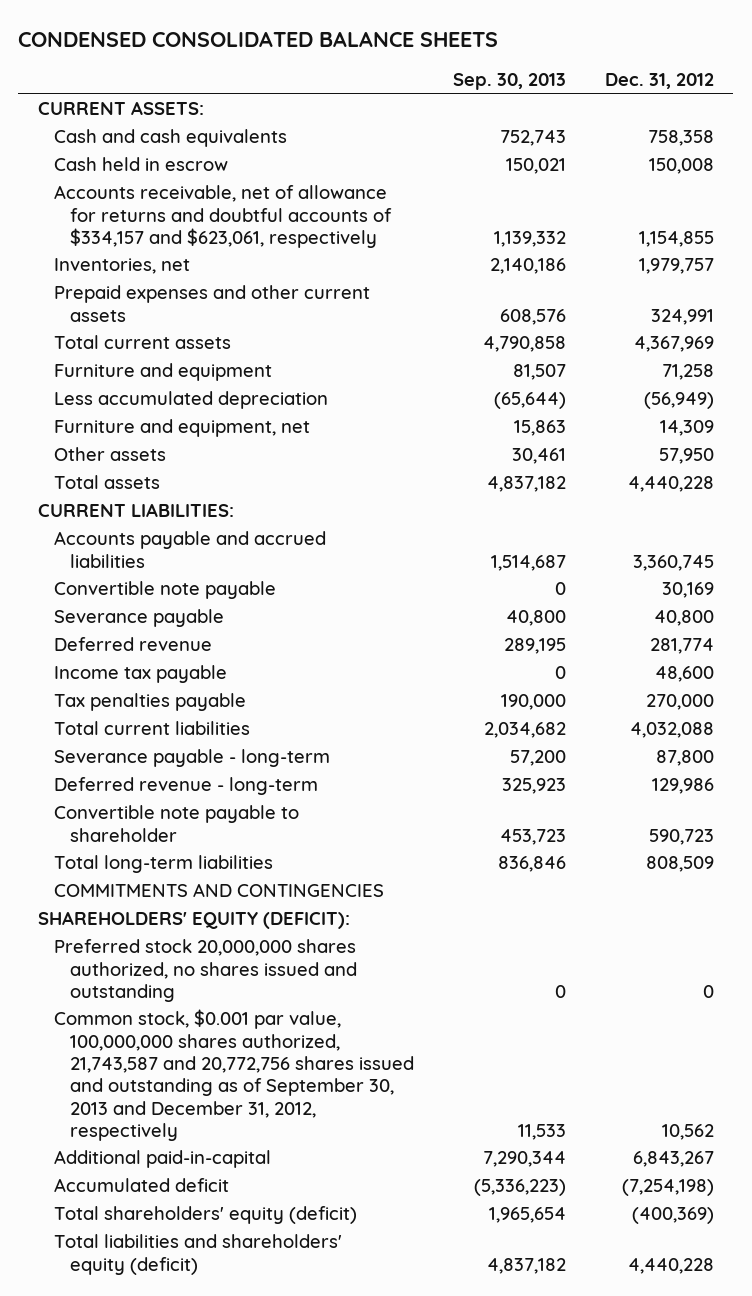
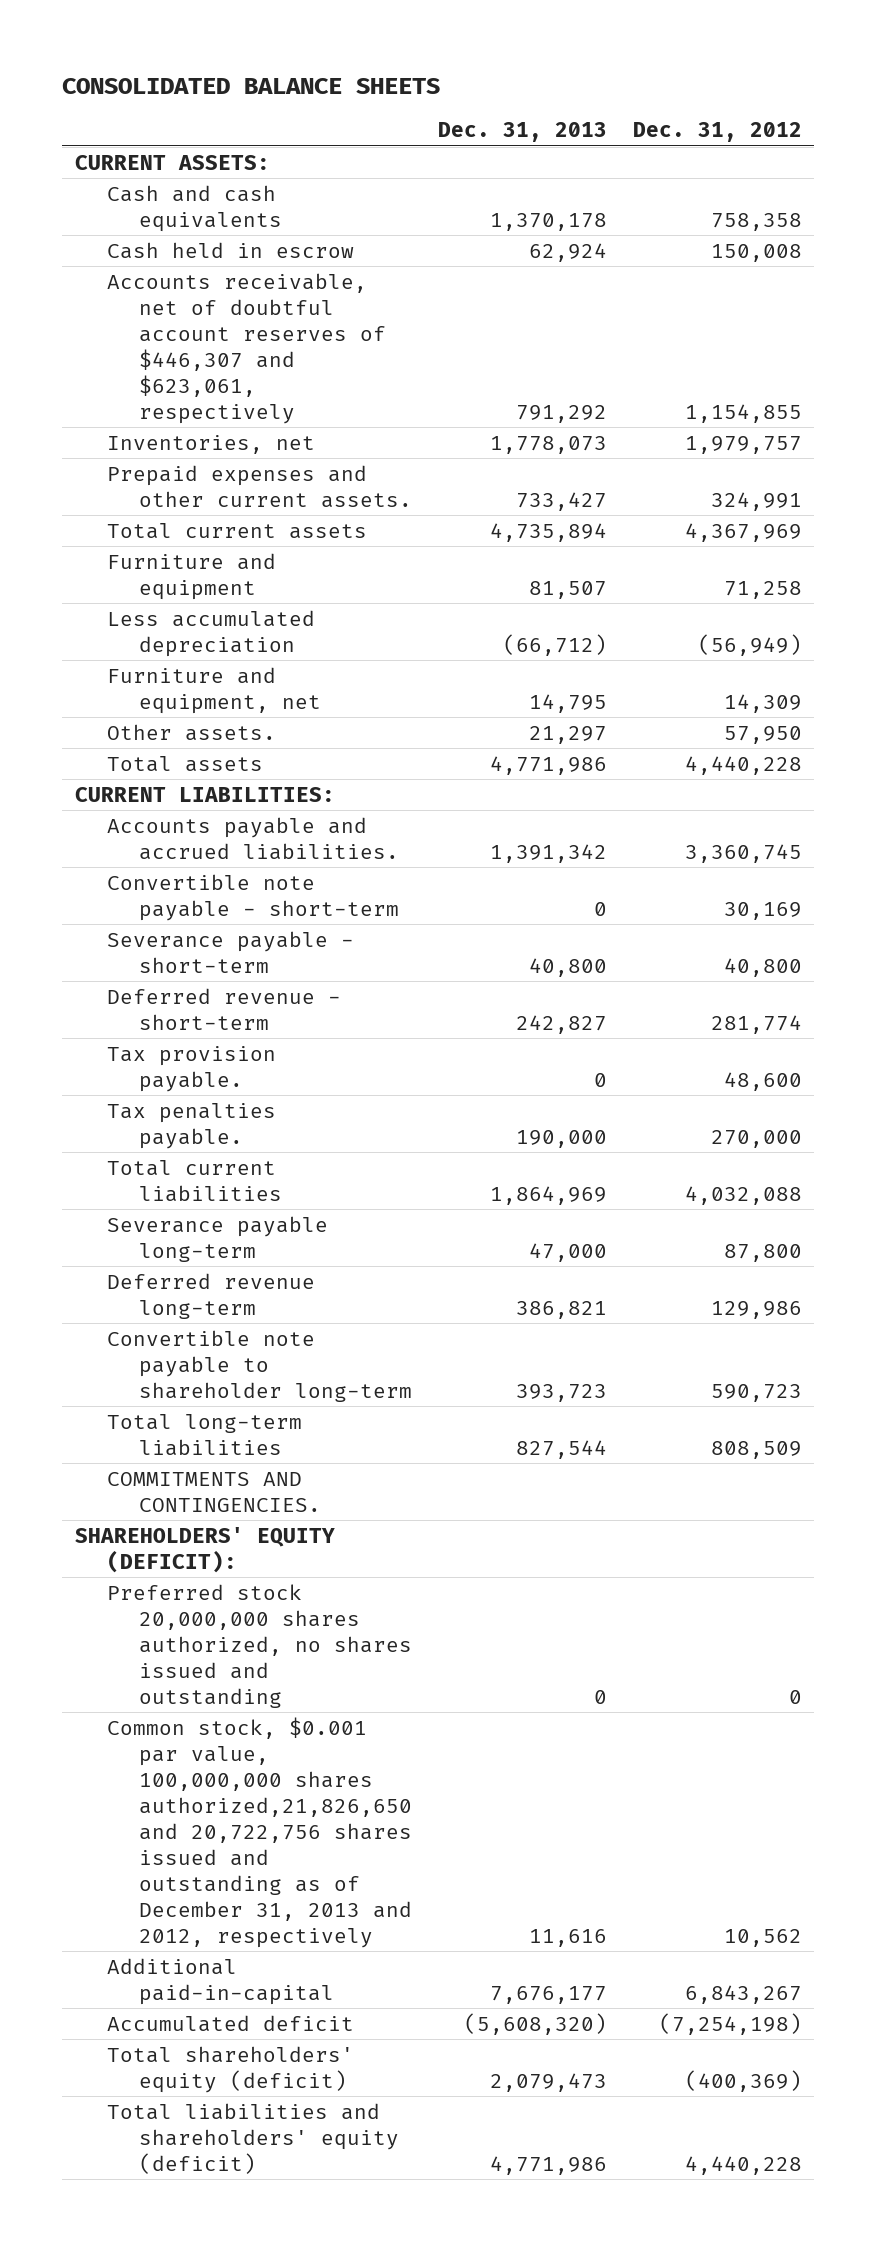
- CONDENSED CONSOLIDATED BALANCE SHEETS
+ CONSOLIDATED BALANCE SHEETS
- | Sep. 30, 2013 | Dec. 31, 2012
+ | Dec. 31, 2013 | Dec. 31, 2012
- Accounts receivable, net of allowance for returns and doubtful accounts of $334,157 and $623,061, respectively | 1,139,332 | 1,154,855
+ Accounts receivable, net of doubtful account reserves of $446,307 and $623,061, respectively | 791,292 | 1,154,855
- Prepaid expenses and other current assets | 608,576 | 324,991
+ Prepaid expenses and other current assets. | 733,427 | 324,991
- Other assets | 30,461 | 57,950
+ Other assets. | 21,297 | 57,950
- Accounts payable and accrued liabilities | 1,514,687 | 3,360,745
- Convertible note payable | 0 | 30,169
- Severance payable | 40,800 | 40,800
- Deferred revenue | 289,195 | 281,774
- Income tax payable | 0 | 48,600
- Tax penalties payable | 190,000 | 270,000
+ Accounts payable and accrued liabilities. | 1,391,342 | 3,360,745
+ Convertible note payable - short-term | 0 | 30,169
+ Severance payable - short-term | 40,800 | 40,800
+ Deferred revenue - short-term | 242,827 | 281,774
+ Tax provision payable. | 0 | 48,600
+ Tax penalties payable. | 190,000 | 270,000
- Severance payable - long-term | 57,200 | 87,800
- Deferred revenue - long-term | 325,923 | 129,986
- Convertible note payable to shareholder | 453,723 | 590,723
+ Severance payable long-term | 47,000 | 87,800
+ Deferred revenue long-term | 386,821 | 129,986
+ Convertible note payable to shareholder long-term | 393,723 | 590,723
- COMMITMENTS AND CONTINGENCIES
+ COMMITMENTS AND CONTINGENCIES.
- Common stock, $0.001 par value, 100,000,000 shares authorized, 21,743,587 and 20,772,756 shares issued and outstanding as of September 30, 2013 and December 31, 2012, respectively | 11,533 | 10,562
+ Common stock, $0.001 par value, 100,000,000 shares authorized,21,826,650 and 20,722,756 shares issued and outstanding as of December 31, 2013 and 2012, respectively | 11,616 | 10,562

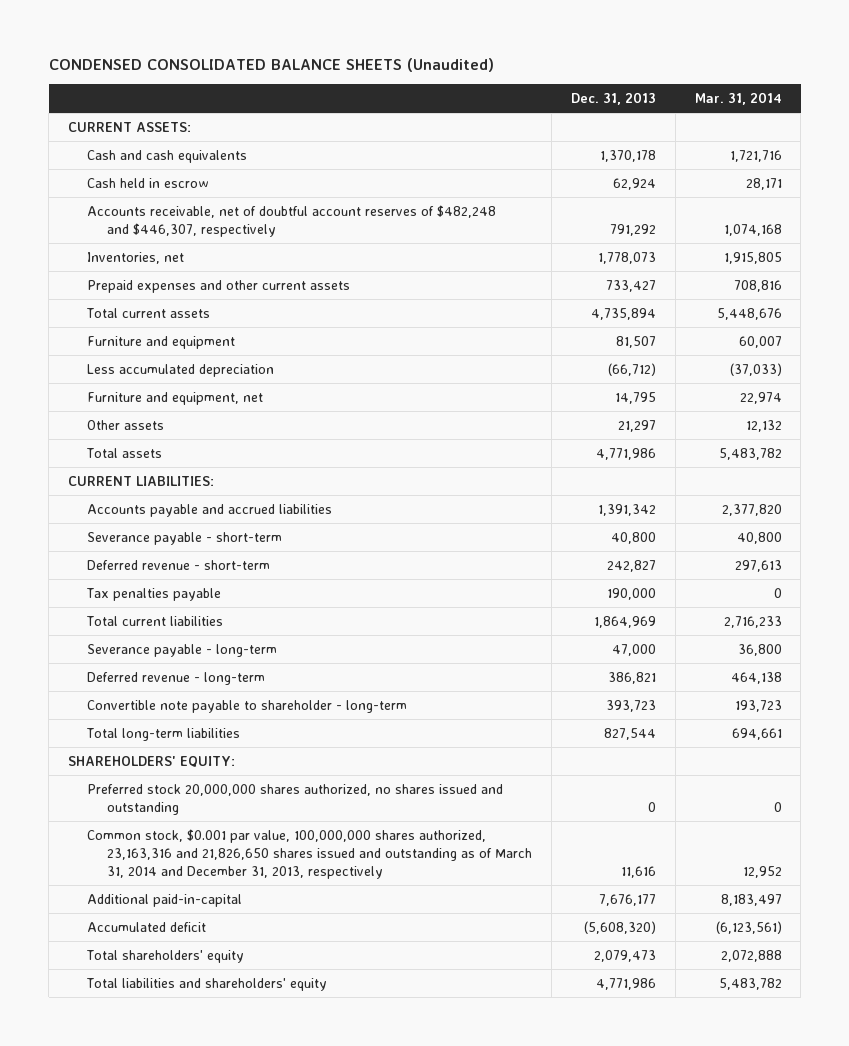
- CONSOLIDATED BALANCE SHEETS
+ CONDENSED CONSOLIDATED BALANCE SHEETS (Unaudited)
- | Dec. 31, 2013 | Dec. 31, 2012
+ | Dec. 31, 2013 | Mar. 31, 2014
- Accounts receivable, net of doubtful account reserves of $446,307 and $623,061, respectively | 791,292 | 1,154,855
+ Accounts receivable, net of doubtful account reserves of $482,248 and $446,307, respectively | 791,292 | 1,074,168
- Prepaid expenses and other current assets. | 733,427 | 324,991
+ Prepaid expenses and other current assets | 733,427 | 708,816
- Other assets. | 21,297 | 57,950
+ Other assets | 21,297 | 12,132
- Accounts payable and accrued liabilities. | 1,391,342 | 3,360,745
- Convertible note payable - short-term | 0 | 30,169
+ Accounts payable and accrued liabilities | 1,391,342 | 2,377,820
- Tax provision payable. | 0 | 48,600
- Tax penalties payable. | 190,000 | 270,000
+ Tax penalties payable | 190,000 | 0
- Severance payable long-term | 47,000 | 87,800
- Deferred revenue long-term | 386,821 | 129,986
- Convertible note payable to shareholder long-term | 393,723 | 590,723
+ Severance payable - long-term | 47,000 | 36,800
+ Deferred revenue - long-term | 386,821 | 464,138
+ Convertible note payable to shareholder - long-term | 393,723 | 193,723
- COMMITMENTS AND CONTINGENCIES.
- SHAREHOLDERS' EQUITY (DEFICIT):
+ SHAREHOLDERS' EQUITY:
- Common stock, $0.001 par value, 100,000,000 shares authorized,21,826,650 and 20,722,756 shares issued and outstanding as of December 31, 2013 and 2012, respectively | 11,616 | 10,562
+ Common stock, $0.001 par value, 100,000,000 shares authorized, 23,163,316 and 21,826,650 shares issued and outstanding as of March 31, 2014 and December 31, 2013, respectively | 11,616 | 12,952
- Total shareholders' equity (deficit) | 2,079,473 | (400,369)
- Total liabilities and shareholders' equity (deficit) | 4,771,986 | 4,440,228
+ Total shareholders' equity | 2,079,473 | 2,072,888
+ Total liabilities and shareholders' equity | 4,771,986 | 5,483,782

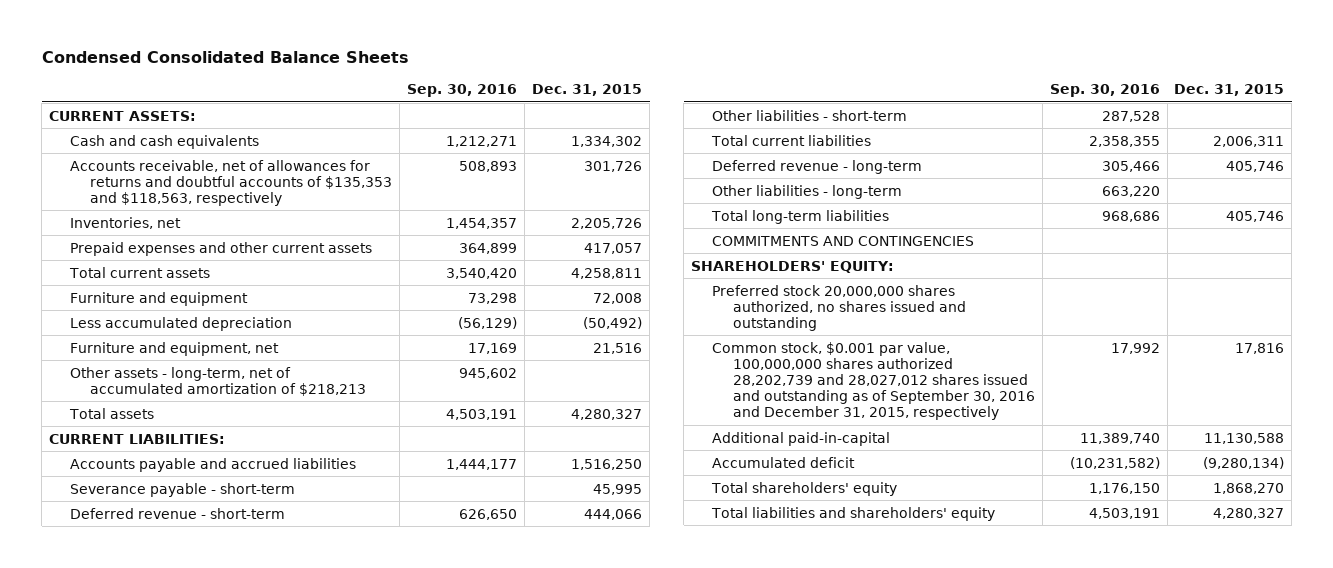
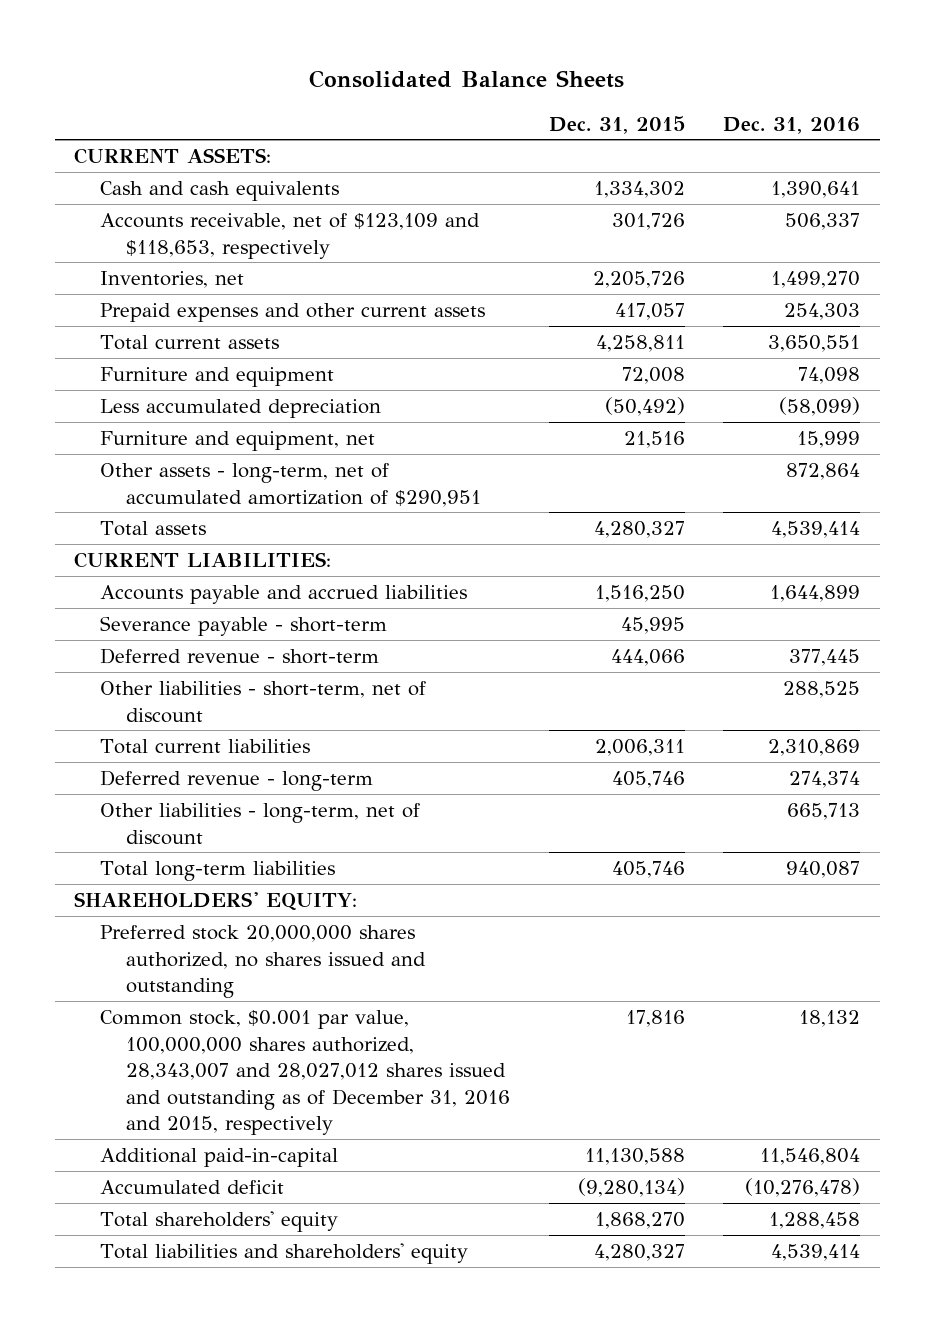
- Condensed Consolidated Balance Sheets
+ Consolidated Balance Sheets
- | Sep. 30, 2016 | Dec. 31, 2015
+ | Dec. 31, 2015 | Dec. 31, 2016
- Accounts receivable, net of allowances for returns and doubtful accounts of $135,353 and $118,563, respectively | 508,893 | 301,726
+ Accounts receivable, net of $123,109 and $118,653, respectively | 301,726 | 506,337
- Other assets - long-term, net of accumulated amortization of $218,213 | 945,602 |
+ Other assets - long-term, net of accumulated amortization of $290,951 | | 872,864
- Other liabilities - short-term | 287,528 |
+ Other liabilities - short-term, net of discount | | 288,525
- Other liabilities - long-term | 663,220 |
+ Other liabilities - long-term, net of discount | | 665,713
- COMMITMENTS AND CONTINGENCIES
- Common stock, $0.001 par value, 100,000,000 shares authorized 28,202,739 and 28,027,012 shares issued and outstanding as of September 30, 2016 and December 31, 2015, respectively | 17,992 | 17,816
+ Common stock, $0.001 par value, 100,000,000 shares authorized, 28,343,007 and 28,027,012 shares issued and outstanding as of December 31, 2016 and 2015, respectively | 17,816 | 18,132

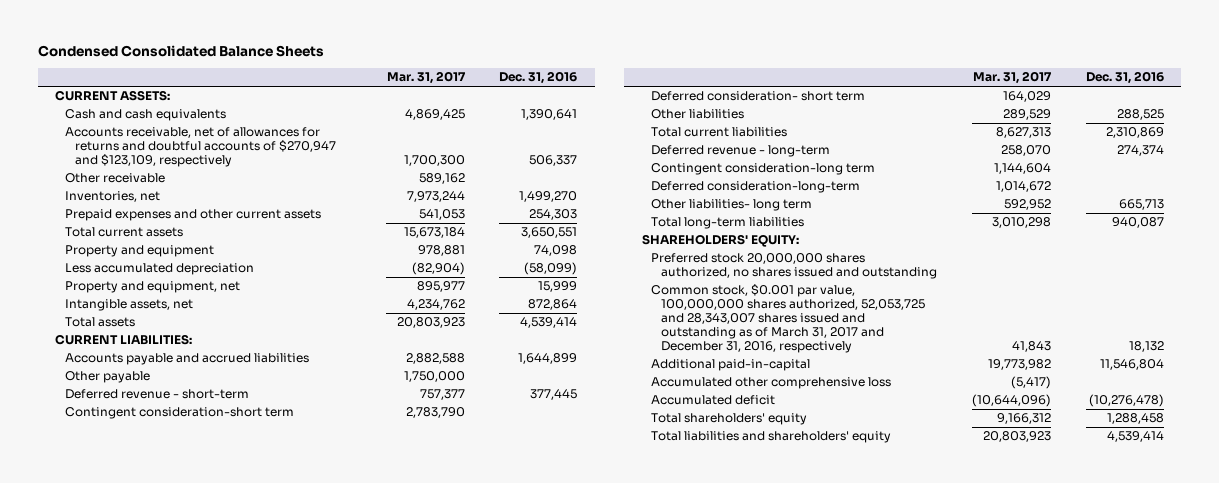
- Consolidated Balance Sheets
+ Condensed Consolidated Balance Sheets
- | Dec. 31, 2015 | Dec. 31, 2016
+ | Mar. 31, 2017 | Dec. 31, 2016
- Accounts receivable, net of $123,109 and $118,653, respectively | 301,726 | 506,337
+ Accounts receivable, net of allowances for returns and doubtful accounts of $270,947 and $123,109, respectively | 1,700,300 | 506,337
+ Other receivable | 589,162 |
- Furniture and equipment | 72,008 | 74,098
+ Property and equipment | 978,881 | 74,098
- Furniture and equipment, net | 21,516 | 15,999
- Other assets - long-term, net of accumulated amortization of $290,951 | | 872,864
+ Property and equipment, net | 895,977 | 15,999
+ Intangible assets, net | 4,234,762 | 872,864
- Severance payable - short-term | 45,995 |
+ Other payable | 1,750,000 |
- Other liabilities - short-term, net of discount | | 288,525
+ Contingent consideration-short term | 2,783,790 |
+ Deferred consideration- short term | 164,029 |
+ Other liabilities | 289,529 | 288,525
- Other liabilities - long-term, net of discount | | 665,713
+ Contingent consideration-long term | 1,144,604 |
+ Deferred consideration-long-term | 1,014,672 |
+ Other liabilities- long term | 592,952 | 665,713
- Common stock, $0.001 par value, 100,000,000 shares authorized, 28,343,007 and 28,027,012 shares issued and outstanding as of December 31, 2016 and 2015, respectively | 17,816 | 18,132
+ Common stock, $0.001 par value, 100,000,000 shares authorized, 52,053,725 and 28,343,007 shares issued and outstanding as of March 31, 2017 and December 31, 2016, respectively | 41,843 | 18,132
+ Accumulated other comprehensive loss | (5,417) |

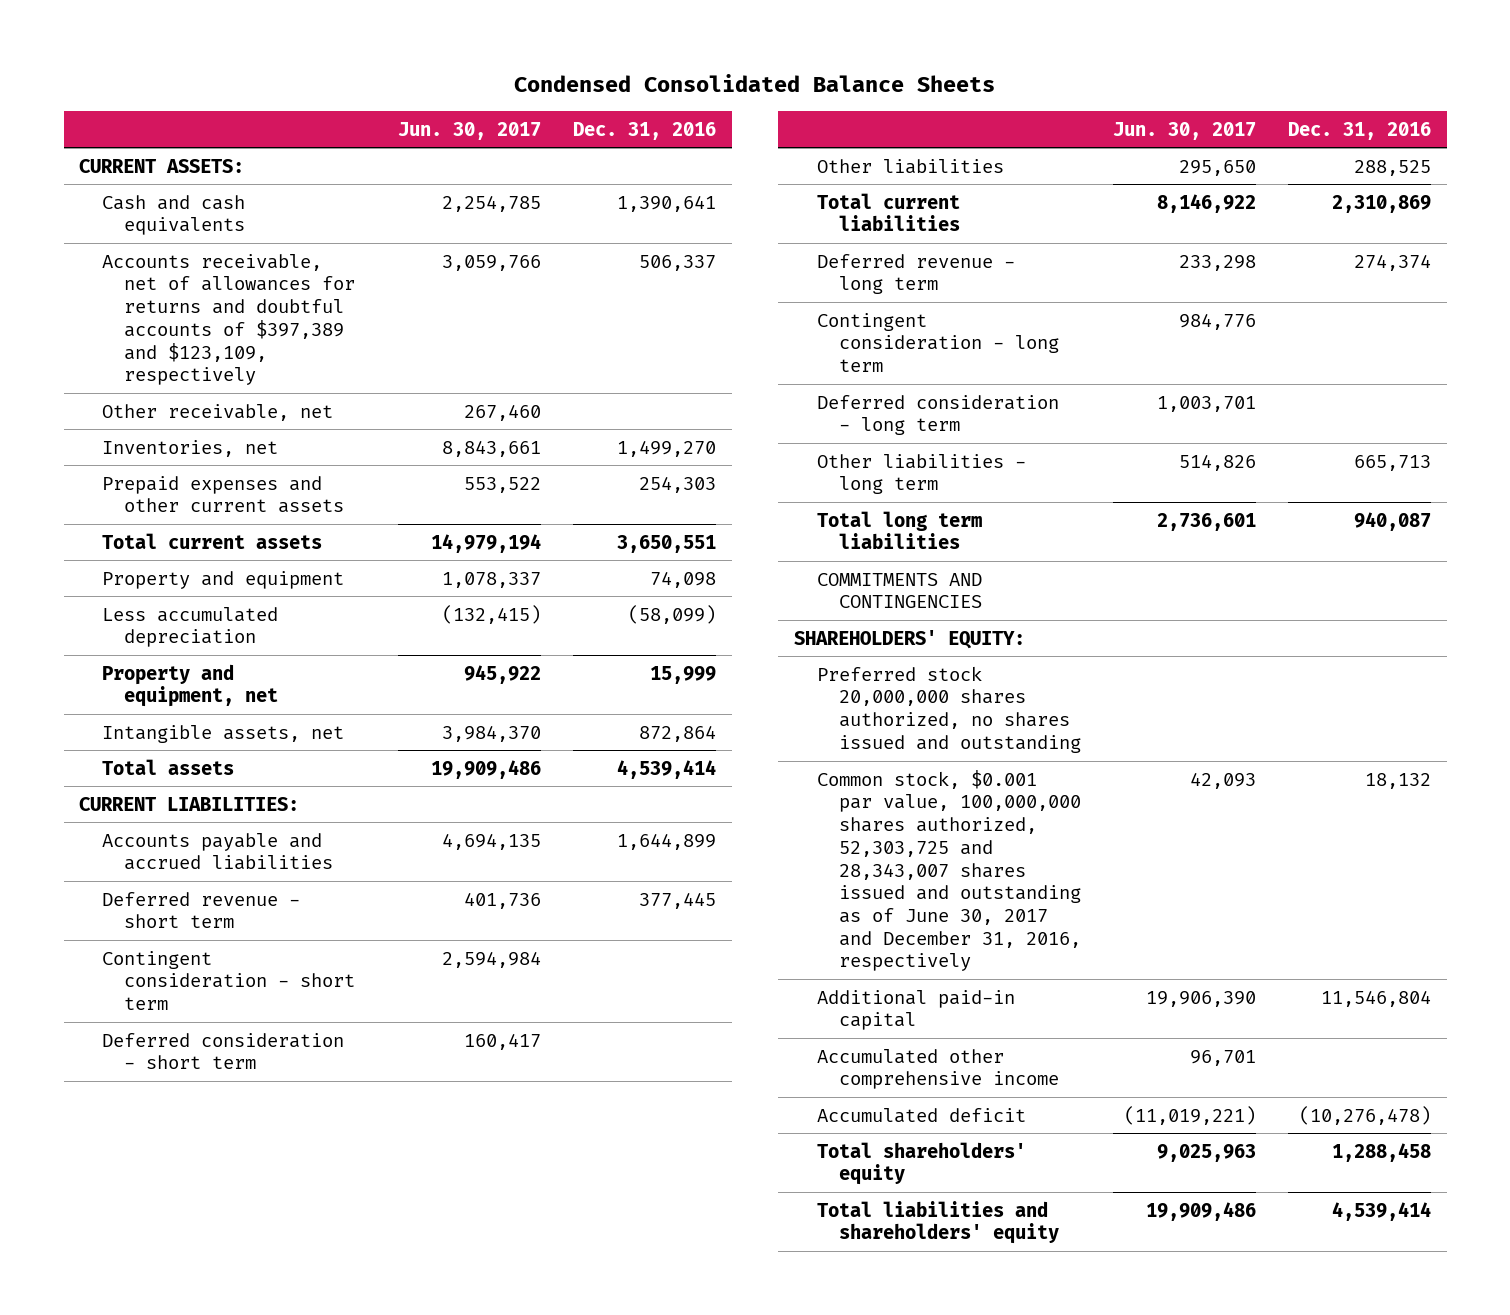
- | Mar. 31, 2017 | Dec. 31, 2016
+ | Jun. 30, 2017 | Dec. 31, 2016
- Accounts receivable, net of allowances for returns and doubtful accounts of $270,947 and $123,109, respectively | 1,700,300 | 506,337
- Other receivable | 589,162 |
+ Accounts receivable, net of allowances for returns and doubtful accounts of $397,389 and $123,109, respectively | 3,059,766 | 506,337
+ Other receivable, net | 267,460 |
- Other payable | 1,750,000 |
- Deferred revenue - short-term | 757,377 | 377,445
- Contingent consideration-short term | 2,783,790 |
- Deferred consideration- short term | 164,029 |
+ Deferred revenue - short term | 401,736 | 377,445
+ Contingent consideration - short term | 2,594,984 |
+ Deferred consideration - short term | 160,417 |
- Deferred revenue - long-term | 258,070 | 274,374
- Contingent consideration-long term | 1,144,604 |
- Deferred consideration-long-term | 1,014,672 |
- Other liabilities- long term | 592,952 | 665,713
- Total long-term liabilities | 3,010,298 | 940,087
+ Deferred revenue - long term | 233,298 | 274,374
+ Contingent consideration - long term | 984,776 |
+ Deferred consideration - long term | 1,003,701 |
+ Other liabilities - long term | 514,826 | 665,713
+ Total long term liabilities | 2,736,601 | 940,087
+ COMMITMENTS AND CONTINGENCIES
- Common stock, $0.001 par value, 100,000,000 shares authorized, 52,053,725 and 28,343,007 shares issued and outstanding as of March 31, 2017 and December 31, 2016, respectively | 41,843 | 18,132
- Additional paid-in-capital | 19,773,982 | 11,546,804
- Accumulated other comprehensive loss | (5,417) |
+ Common stock, $0.001 par value, 100,000,000 shares authorized, 52,303,725 and 28,343,007 shares issued and outstanding as of June 30, 2017 and December 31, 2016, respectively | 42,093 | 18,132
+ Additional paid-in capital | 19,906,390 | 11,546,804
+ Accumulated other comprehensive income | 96,701 |

